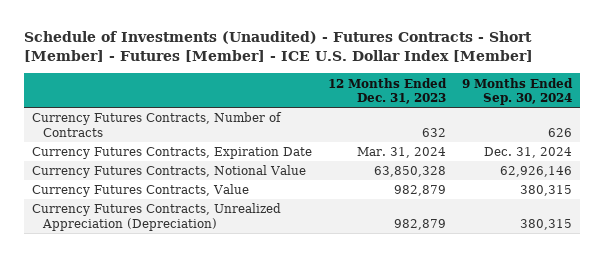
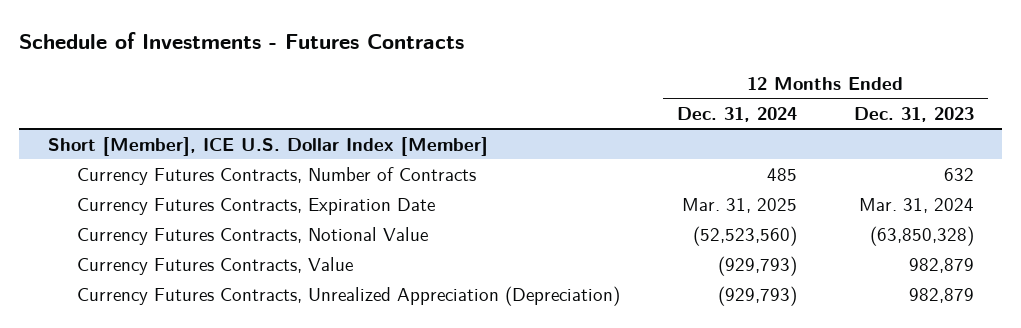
- Schedule of Investments (Unaudited) - Futures Contracts - Short [Member] - Futures [Member] - ICE U.S. Dollar Index [Member]
+ Schedule of Investments - Futures Contracts
- | 12 Months Ended Dec. 31, 2023 | 9 Months Ended Sep. 30, 2024
+ | 12 Months Ended Dec. 31, 2024 | 12 Months Ended Dec. 31, 2023
+ Short [Member], ICE U.S. Dollar Index [Member]
- Currency Futures Contracts, Notional Value | 63,850,328 | 62,926,146
+ Currency Futures Contracts, Notional Value | (52,523,560) | (63,850,328)

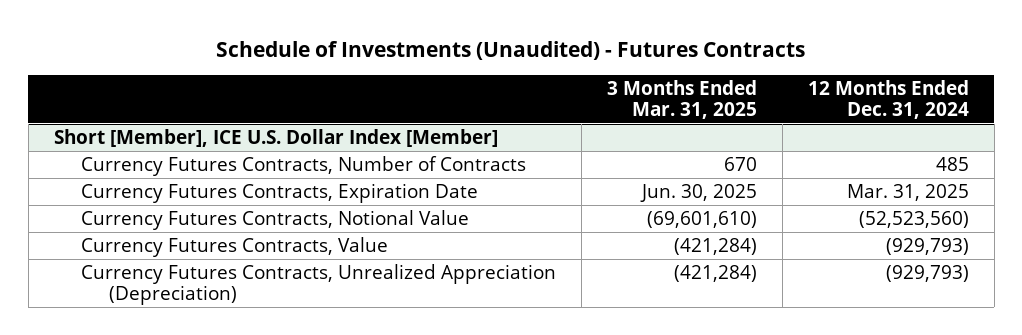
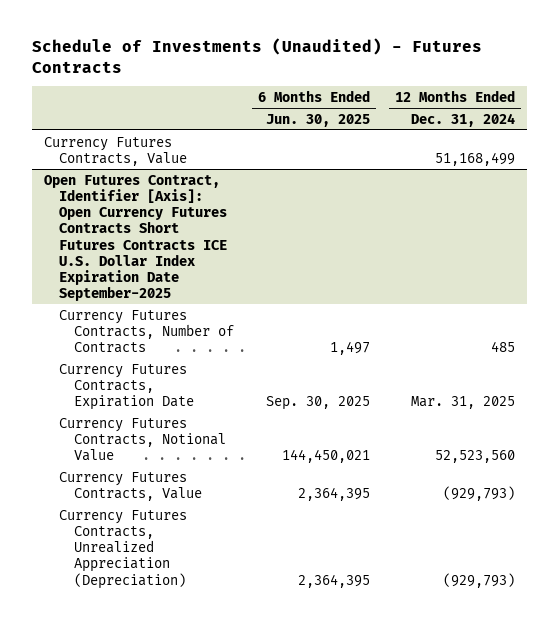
- | 3 Months Ended Mar. 31, 2025 | 12 Months Ended Dec. 31, 2024
+ | 6 Months Ended Jun. 30, 2025 | 12 Months Ended Dec. 31, 2024
- Short [Member], ICE U.S. Dollar Index [Member]
+ Currency Futures Contracts, Value | | 51,168,499
+ Open Futures Contract, Identifier [Axis]: Open Currency Futures Contracts Short Futures Contracts ICE U.S. Dollar Index Expiration Date September-2025
- Currency Futures Contracts, Notional Value | (69,601,610) | (52,523,560)
+ Currency Futures Contracts, Notional Value | 144,450,021 | 52,523,560

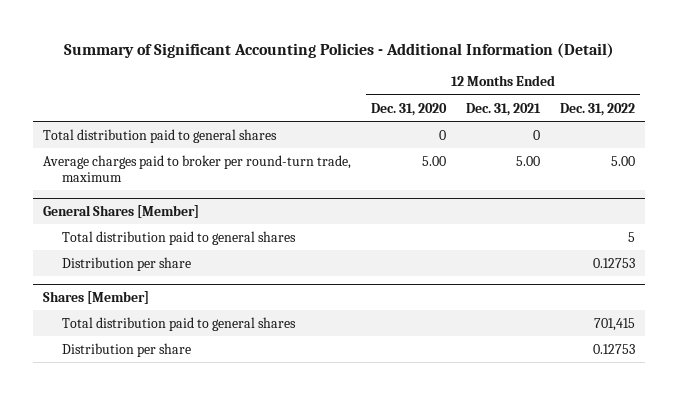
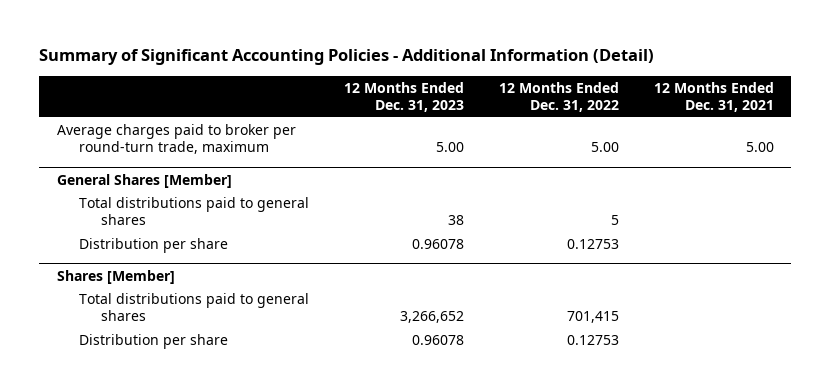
- | 12 Months Ended Dec. 31, 2020 | 12 Months Ended Dec. 31, 2021 | 12 Months Ended Dec. 31, 2022
+ | 12 Months Ended Dec. 31, 2023 | 12 Months Ended Dec. 31, 2022 | 12 Months Ended Dec. 31, 2021
- Total distribution paid to general shares | 0 | 0 |
@ General Shares [Member]
- Total distribution paid to general shares | | | 5
+ Total distributions paid to general shares | 38 | 5 |
@ Shares [Member]
- Total distribution paid to general shares | | | 701,415
+ Total distributions paid to general shares | 3,266,652 | 701,415 |

